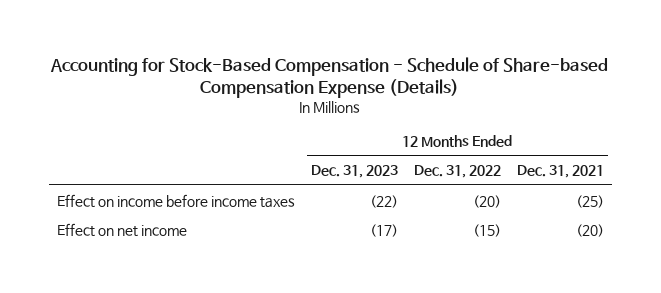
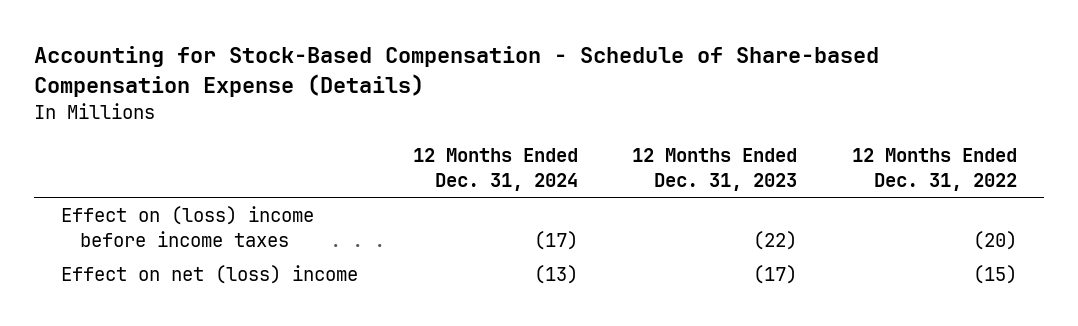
- | 12 Months Ended Dec. 31, 2023 | 12 Months Ended Dec. 31, 2022 | 12 Months Ended Dec. 31, 2021
+ | 12 Months Ended Dec. 31, 2024 | 12 Months Ended Dec. 31, 2023 | 12 Months Ended Dec. 31, 2022
- Effect on income before income taxes | (22) | (20) | (25)
- Effect on net income | (17) | (15) | (20)
+ Effect on (loss) income before income taxes | (17) | (22) | (20)
+ Effect on net (loss) income | (13) | (17) | (15)

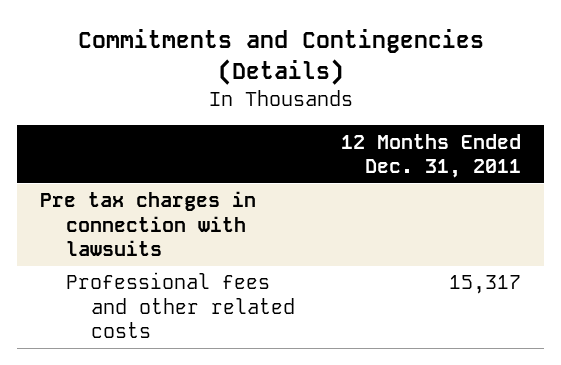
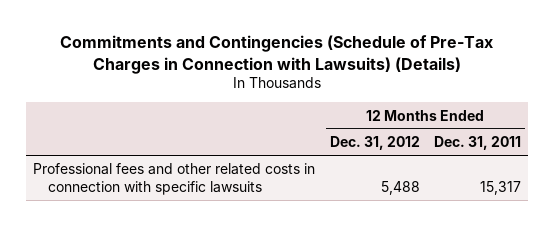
- Commitments and Contingencies (Details)
+ Commitments and Contingencies (Schedule of Pre-Tax Charges in Connection with Lawsuits) (Details)
- | 12 Months Ended Dec. 31, 2011
+ | 12 Months Ended Dec. 31, 2012 | 12 Months Ended Dec. 31, 2011
- Pre tax charges in connection with lawsuits
- Professional fees and other related costs | 15,317
+ Professional fees and other related costs in connection with specific lawsuits | 5,488 | 15,317

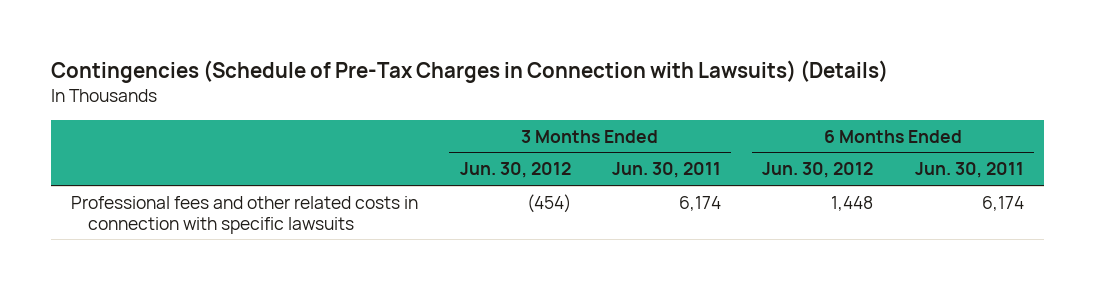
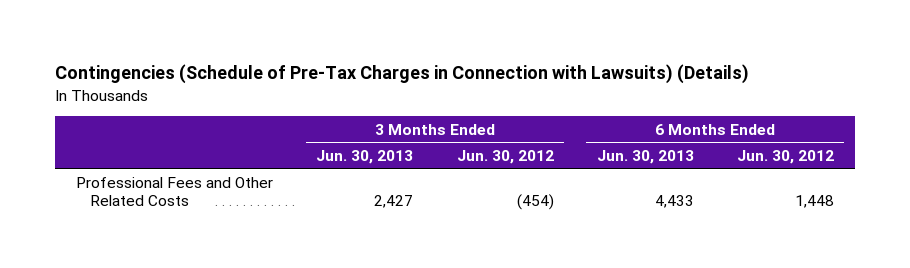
- | 3 Months Ended Jun. 30, 2012 | 3 Months Ended Jun. 30, 2011 | 6 Months Ended Jun. 30, 2012 | 6 Months Ended Jun. 30, 2011
+ | 3 Months Ended Jun. 30, 2013 | 3 Months Ended Jun. 30, 2012 | 6 Months Ended Jun. 30, 2013 | 6 Months Ended Jun. 30, 2012
- Professional fees and other related costs in connection with specific lawsuits | (454) | 6,174 | 1,448 | 6,174
+ Professional Fees and Other Related Costs | 2,427 | (454) | 4,433 | 1,448

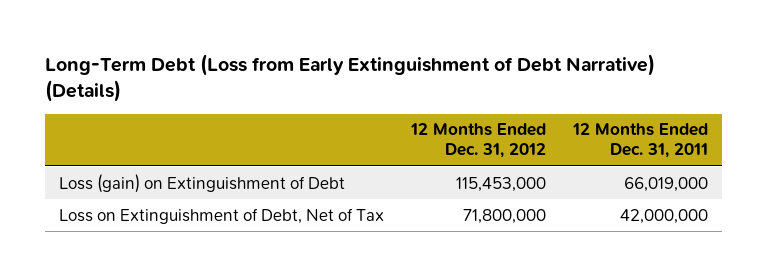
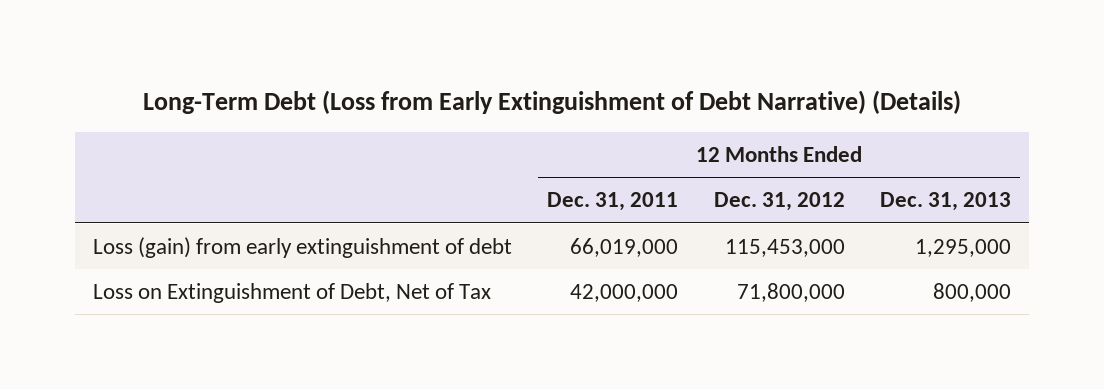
- | 12 Months Ended Dec. 31, 2012 | 12 Months Ended Dec. 31, 2011
+ | 12 Months Ended Dec. 31, 2011 | 12 Months Ended Dec. 31, 2012 | 12 Months Ended Dec. 31, 2013
- Loss (gain) on Extinguishment of Debt | 115,453,000 | 66,019,000
+ Loss (gain) from early extinguishment of debt | 66,019,000 | 115,453,000 | 1,295,000

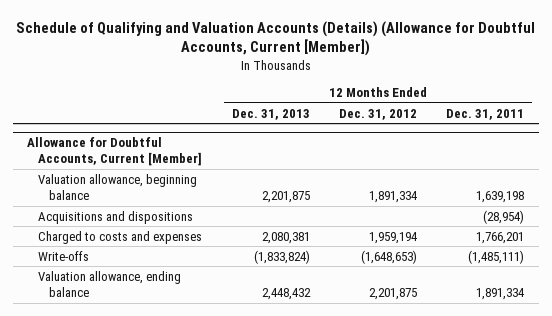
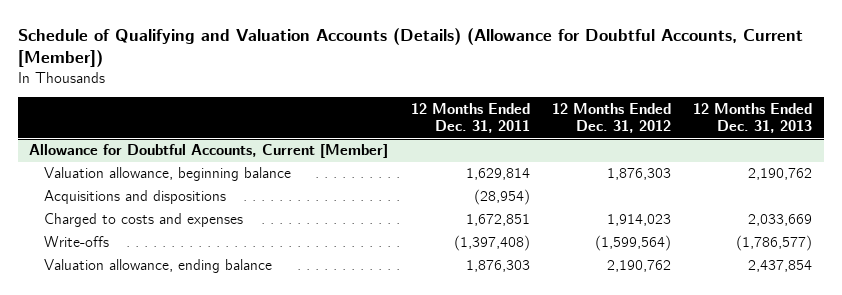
- | 12 Months Ended Dec. 31, 2013 | 12 Months Ended Dec. 31, 2012 | 12 Months Ended Dec. 31, 2011
+ | 12 Months Ended Dec. 31, 2011 | 12 Months Ended Dec. 31, 2012 | 12 Months Ended Dec. 31, 2013
@ Allowance for Doubtful Accounts, Current [Member]
- Valuation allowance, beginning balance | 2,201,875 | 1,891,334 | 1,639,198
+ Valuation allowance, beginning balance | 1,629,814 | 1,876,303 | 2,190,762
- Charged to costs and expenses | 2,080,381 | 1,959,194 | 1,766,201
- Write-offs | (1,833,824) | (1,648,653) | (1,485,111)
- Valuation allowance, ending balance | 2,448,432 | 2,201,875 | 1,891,334
+ Charged to costs and expenses | 1,672,851 | 1,914,023 | 2,033,669
+ Write-offs | (1,397,408) | (1,599,564) | (1,786,577)
+ Valuation allowance, ending balance | 1,876,303 | 2,190,762 | 2,437,854

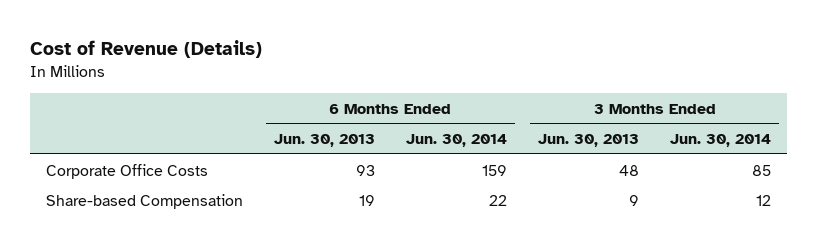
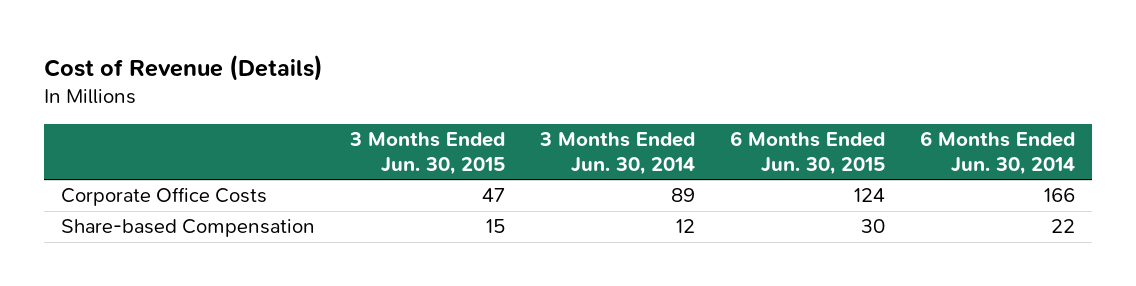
- | 6 Months Ended Jun. 30, 2013 | 6 Months Ended Jun. 30, 2014 | 3 Months Ended Jun. 30, 2013 | 3 Months Ended Jun. 30, 2014
+ | 3 Months Ended Jun. 30, 2015 | 3 Months Ended Jun. 30, 2014 | 6 Months Ended Jun. 30, 2015 | 6 Months Ended Jun. 30, 2014
- Corporate Office Costs | 93 | 159 | 48 | 85
+ Corporate Office Costs | 47 | 89 | 124 | 166

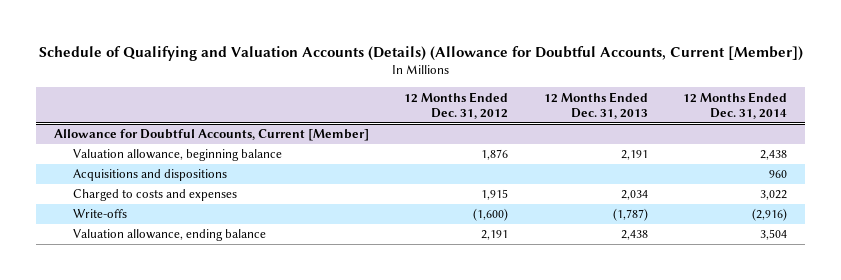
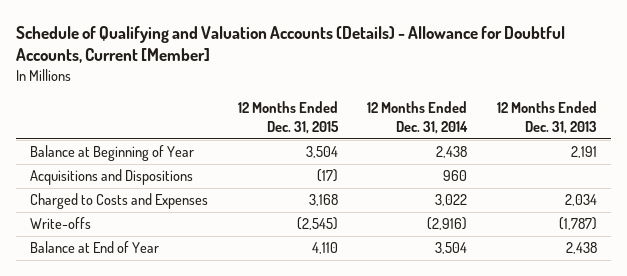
- Schedule of Qualifying and Valuation Accounts (Details) (Allowance for Doubtful Accounts, Current [Member])
+ Schedule of Qualifying and Valuation Accounts (Details) - Allowance for Doubtful Accounts, Current [Member]
- | 12 Months Ended Dec. 31, 2012 | 12 Months Ended Dec. 31, 2013 | 12 Months Ended Dec. 31, 2014
+ | 12 Months Ended Dec. 31, 2015 | 12 Months Ended Dec. 31, 2014 | 12 Months Ended Dec. 31, 2013
- Allowance for Doubtful Accounts, Current [Member]
- Valuation allowance, beginning balance | 1,876 | 2,191 | 2,438
- Acquisitions and dispositions | | | 960
- Charged to costs and expenses | 1,915 | 2,034 | 3,022
+ Balance at Beginning of Year | 3,504 | 2,438 | 2,191
+ Acquisitions and Dispositions | (17) | 960 |
+ Charged to Costs and Expenses | 3,168 | 3,022 | 2,034
- Valuation allowance, ending balance | 2,191 | 2,438 | 3,504
+ Balance at End of Year | 4,110 | 3,504 | 2,438

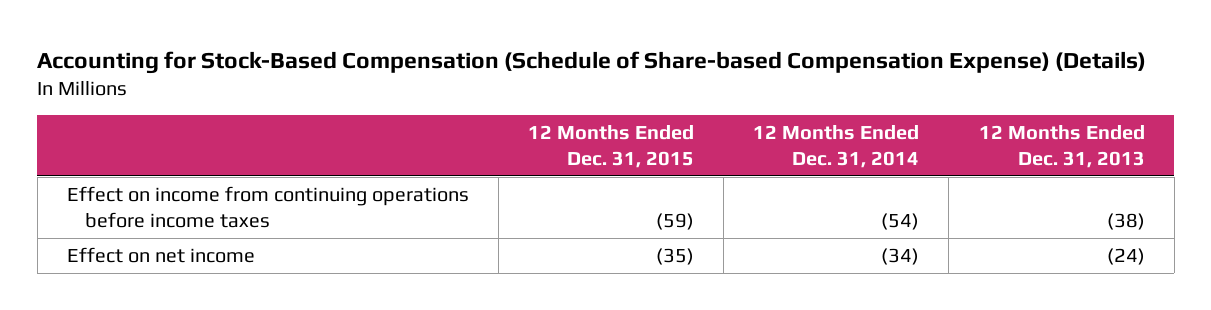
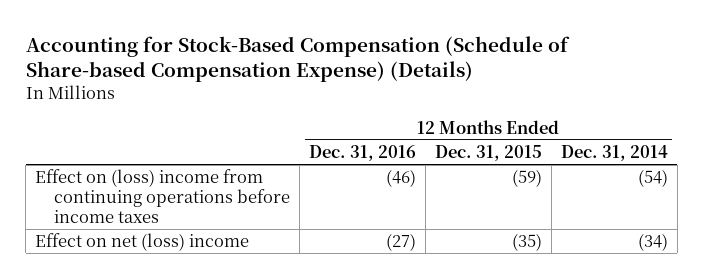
- | 12 Months Ended Dec. 31, 2015 | 12 Months Ended Dec. 31, 2014 | 12 Months Ended Dec. 31, 2013
+ | 12 Months Ended Dec. 31, 2016 | 12 Months Ended Dec. 31, 2015 | 12 Months Ended Dec. 31, 2014
- Effect on income from continuing operations before income taxes | (59) | (54) | (38)
- Effect on net income | (35) | (34) | (24)
+ Effect on (loss) income from continuing operations before income taxes | (46) | (59) | (54)
+ Effect on net (loss) income | (27) | (35) | (34)

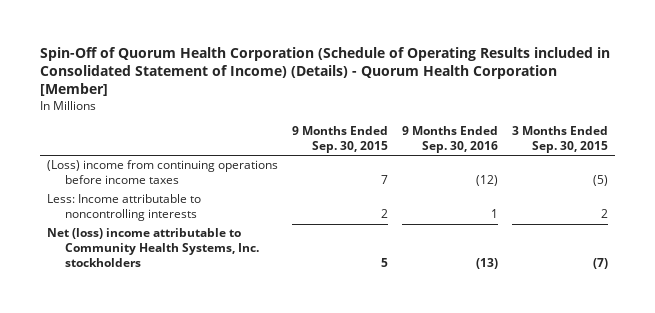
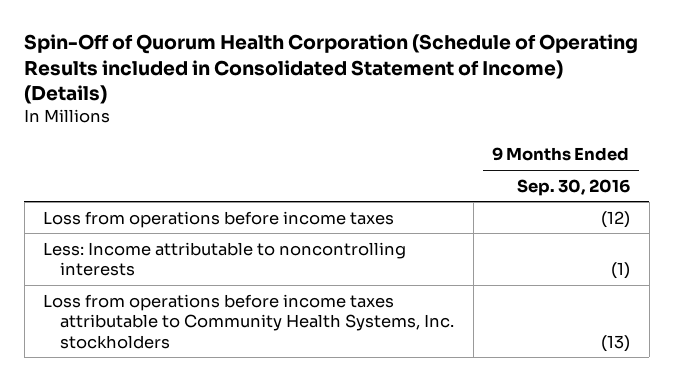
- Spin-Off of Quorum Health Corporation (Schedule of Operating Results included in Consolidated Statement of Income) (Details) - Quorum Health Corporation [Member]
+ Spin-Off of Quorum Health Corporation (Schedule of Operating Results included in Consolidated Statement of Income) (Details)
- | 9 Months Ended Sep. 30, 2015 | 9 Months Ended Sep. 30, 2016 | 3 Months Ended Sep. 30, 2015
+ | 9 Months Ended Sep. 30, 2016
- (Loss) income from continuing operations before income taxes | 7 | (12) | (5)
- Less: Income attributable to noncontrolling interests | 2 | 1 | 2
- Net (loss) income attributable to Community Health Systems, Inc. stockholders | 5 | (13) | (7)
+ Loss from operations before income taxes | (12)
+ Less: Income attributable to noncontrolling interests | (1)
+ Loss from operations before income taxes attributable to Community Health Systems, Inc. stockholders | (13)

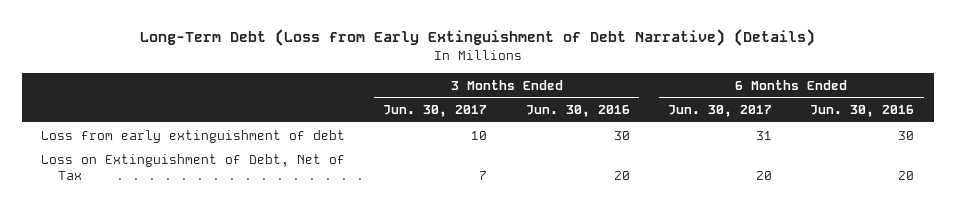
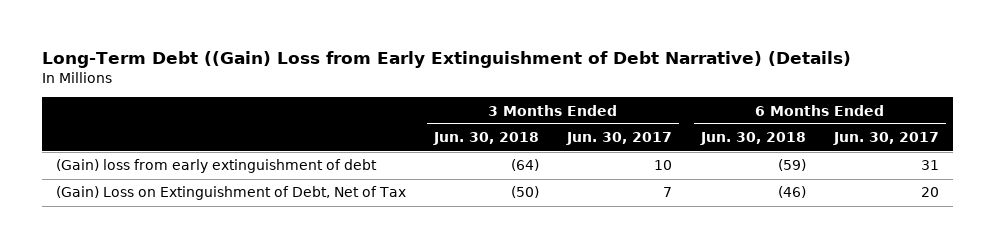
- Long-Term Debt (Loss from Early Extinguishment of Debt Narrative) (Details)
+ Long-Term Debt ((Gain) Loss from Early Extinguishment of Debt Narrative) (Details)
- | 3 Months Ended Jun. 30, 2017 | 3 Months Ended Jun. 30, 2016 | 6 Months Ended Jun. 30, 2017 | 6 Months Ended Jun. 30, 2016
+ | 3 Months Ended Jun. 30, 2018 | 3 Months Ended Jun. 30, 2017 | 6 Months Ended Jun. 30, 2018 | 6 Months Ended Jun. 30, 2017
- Loss from early extinguishment of debt | 10 | 30 | 31 | 30
- Loss on Extinguishment of Debt, Net of Tax | 7 | 20 | 20 | 20
+ (Gain) loss from early extinguishment of debt | (64) | 10 | (59) | 31
+ (Gain) Loss on Extinguishment of Debt, Net of Tax | (50) | 7 | (46) | 20

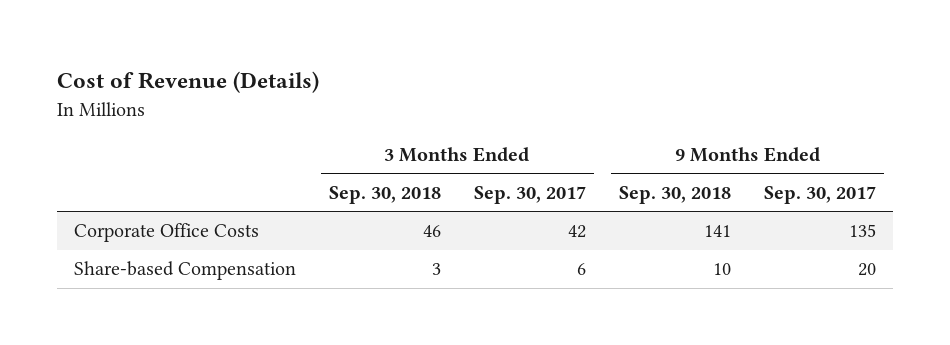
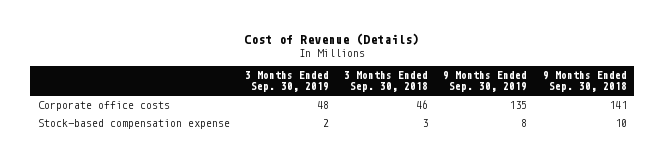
- | 3 Months Ended Sep. 30, 2018 | 3 Months Ended Sep. 30, 2017 | 9 Months Ended Sep. 30, 2018 | 9 Months Ended Sep. 30, 2017
+ | 3 Months Ended Sep. 30, 2019 | 3 Months Ended Sep. 30, 2018 | 9 Months Ended Sep. 30, 2019 | 9 Months Ended Sep. 30, 2018
- Corporate Office Costs | 46 | 42 | 141 | 135
- Share-based Compensation | 3 | 6 | 10 | 20
+ Corporate office costs | 48 | 46 | 135 | 141
+ Stock-based compensation expense | 2 | 3 | 8 | 10

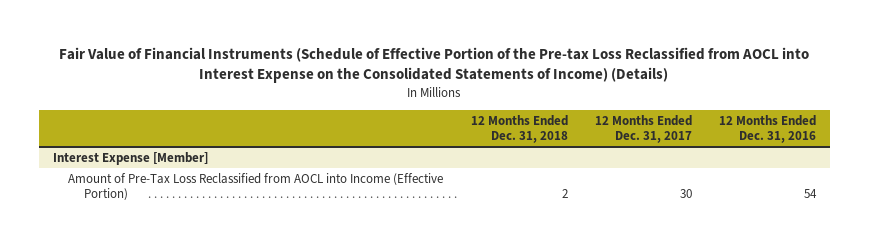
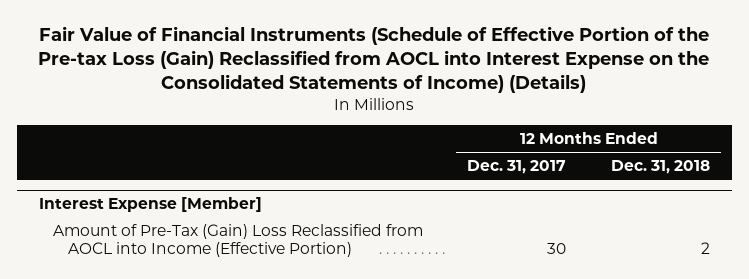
- Fair Value of Financial Instruments (Schedule of Effective Portion of the Pre-tax Loss Reclassified from AOCL into Interest Expense on the Consolidated Statements of Income) (Details)
+ Fair Value of Financial Instruments (Schedule of Effective Portion of the Pre-tax Loss (Gain) Reclassified from AOCL into Interest Expense on the Consolidated Statements of Income) (Details)
- | 12 Months Ended Dec. 31, 2018 | 12 Months Ended Dec. 31, 2017 | 12 Months Ended Dec. 31, 2016
+ | 12 Months Ended Dec. 31, 2017 | 12 Months Ended Dec. 31, 2018
@ Interest Expense [Member]
- Amount of Pre-Tax Loss Reclassified from AOCL into Income (Effective Portion) | 2 | 30 | 54
+ Amount of Pre-Tax (Gain) Loss Reclassified from AOCL into Income (Effective Portion) | 30 | 2

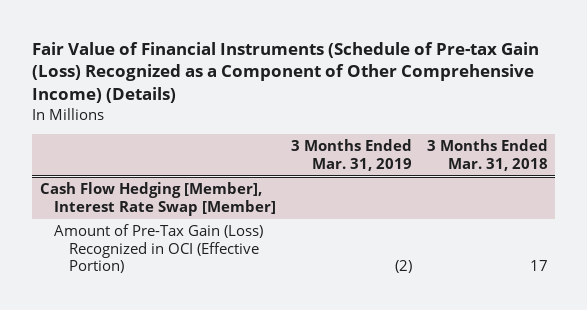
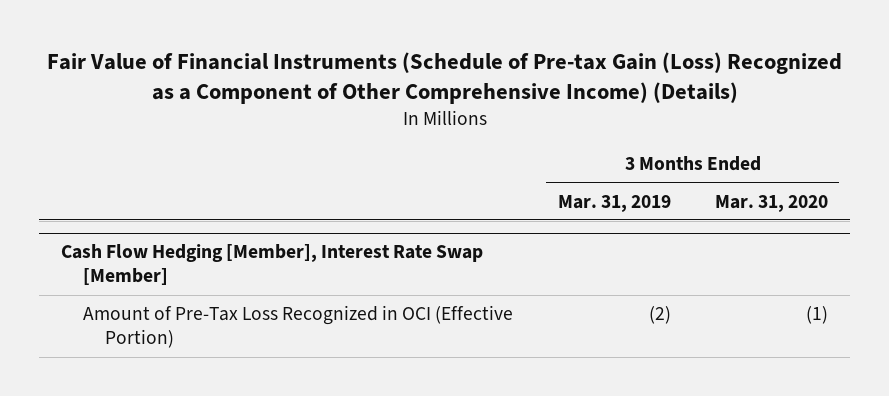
- | 3 Months Ended Mar. 31, 2019 | 3 Months Ended Mar. 31, 2018
+ | 3 Months Ended Mar. 31, 2019 | 3 Months Ended Mar. 31, 2020
@ Cash Flow Hedging [Member], Interest Rate Swap [Member]
- Amount of Pre-Tax Gain (Loss) Recognized in OCI (Effective Portion) | (2) | 17
+ Amount of Pre-Tax Loss Recognized in OCI (Effective Portion) | (2) | (1)

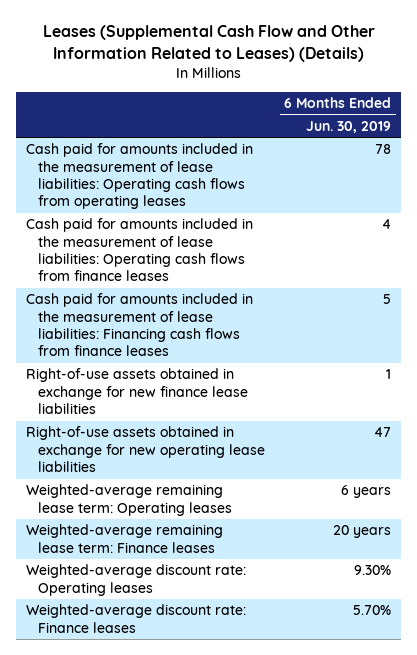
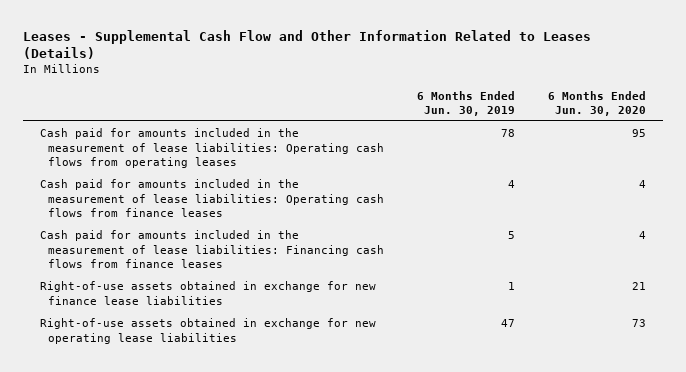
- Leases (Supplemental Cash Flow and Other Information Related to Leases) (Details)
+ Leases - Supplemental Cash Flow and Other Information Related to Leases (Details)
- | 6 Months Ended Jun. 30, 2019
+ | 6 Months Ended Jun. 30, 2019 | 6 Months Ended Jun. 30, 2020
- Weighted-average remaining lease term: Operating leases | 6 years
- Weighted-average remaining lease term: Finance leases | 20 years
- Weighted-average discount rate: Operating leases | 9.30%
- Weighted-average discount rate: Finance leases | 5.70%

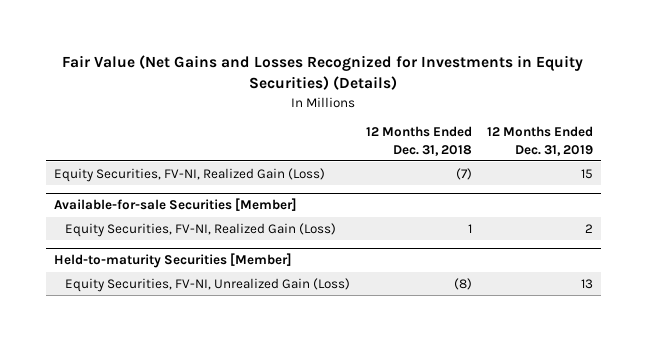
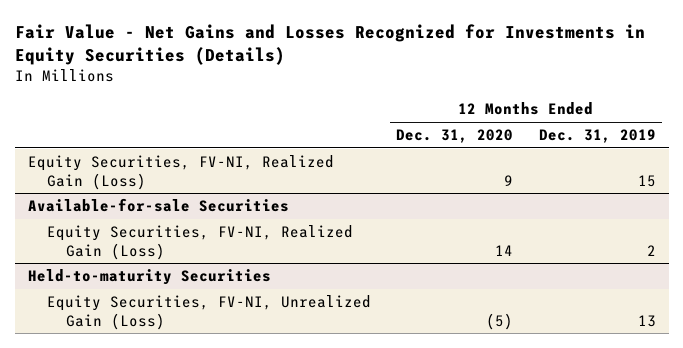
- Fair Value (Net Gains and Losses Recognized for Investments in Equity Securities) (Details)
+ Fair Value - Net Gains and Losses Recognized for Investments in Equity Securities (Details)
- | 12 Months Ended Dec. 31, 2018 | 12 Months Ended Dec. 31, 2019
+ | 12 Months Ended Dec. 31, 2020 | 12 Months Ended Dec. 31, 2019
- Available-for-sale Securities [Member]
+ Available-for-sale Securities
- Held-to-maturity Securities [Member]
+ Held-to-maturity Securities

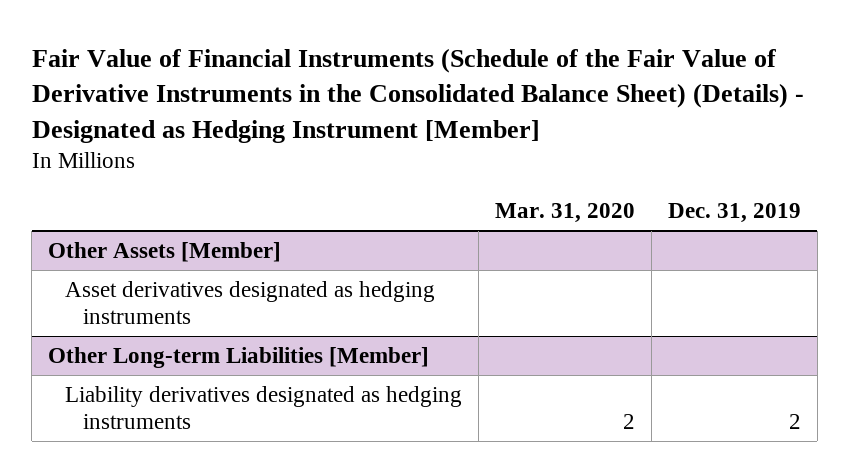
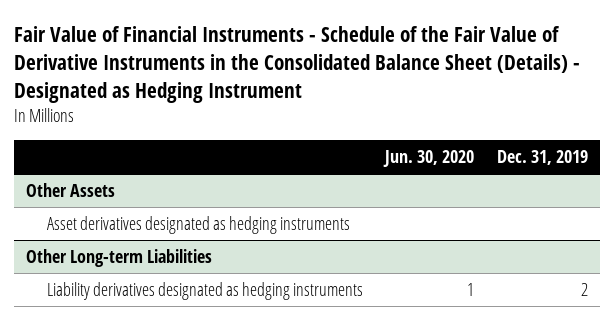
- Fair Value of Financial Instruments (Schedule of the Fair Value of Derivative Instruments in the Consolidated Balance Sheet) (Details) - Designated as Hedging Instrument [Member]
+ Fair Value of Financial Instruments - Schedule of the Fair Value of Derivative Instruments in the Consolidated Balance Sheet (Details) - Designated as Hedging Instrument
- | Mar. 31, 2020 | Dec. 31, 2019
+ | Jun. 30, 2020 | Dec. 31, 2019
- Other Assets [Member]
+ Other Assets
- Other Long-term Liabilities [Member]
+ Other Long-term Liabilities

